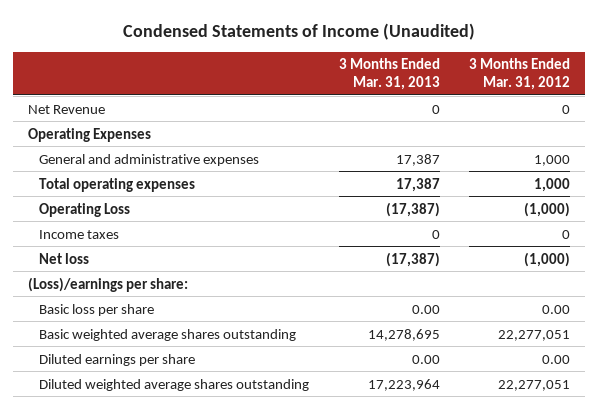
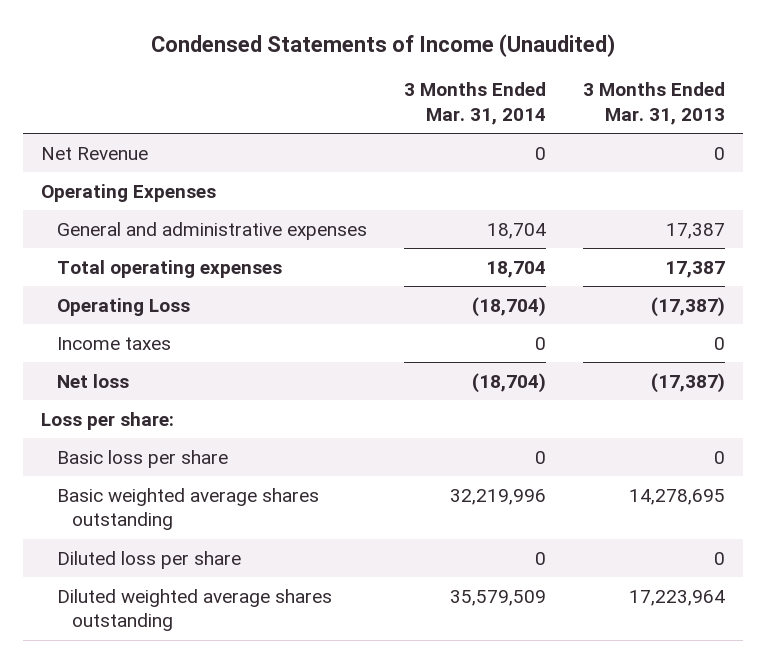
- | 3 Months Ended Mar. 31, 2013 | 3 Months Ended Mar. 31, 2012
+ | 3 Months Ended Mar. 31, 2014 | 3 Months Ended Mar. 31, 2013
- (Loss)/earnings per share:
- Basic loss per share | 0.00 | 0.00
+ Loss per share:
+ Basic loss per share | 0 | 0
- Diluted earnings per share | 0.00 | 0.00
+ Diluted loss per share | 0 | 0

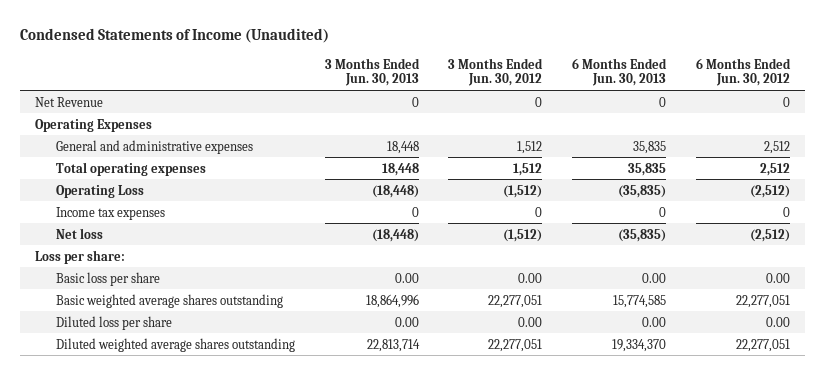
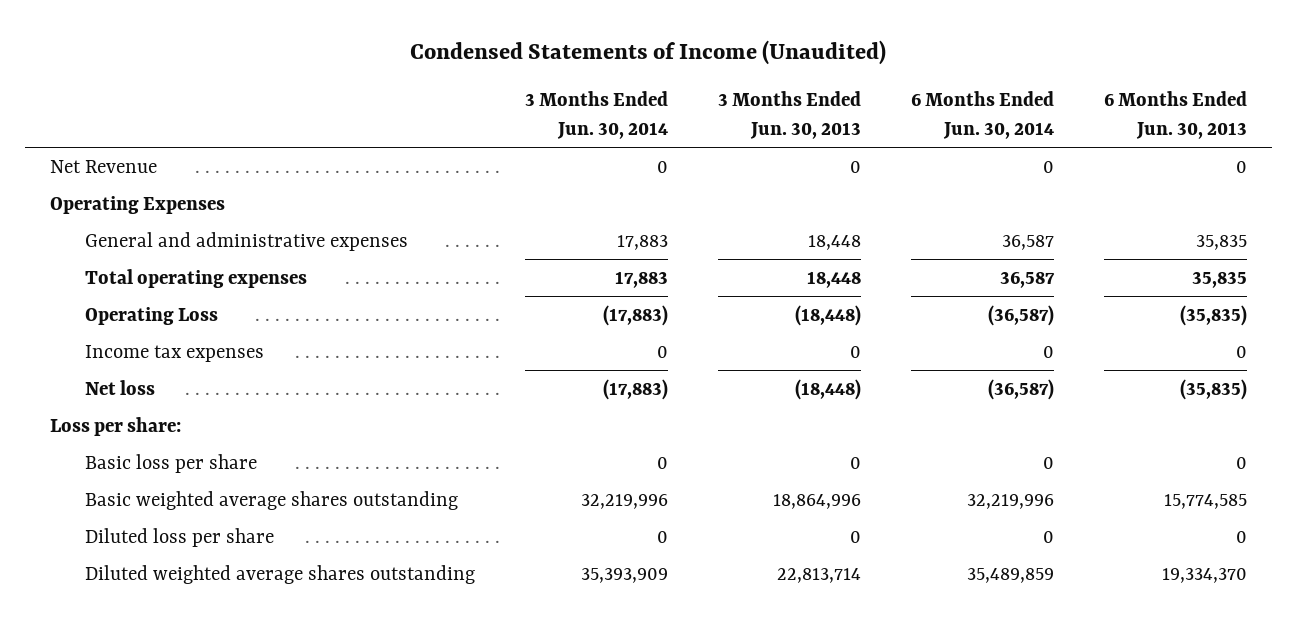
- | 3 Months Ended Jun. 30, 2013 | 3 Months Ended Jun. 30, 2012 | 6 Months Ended Jun. 30, 2013 | 6 Months Ended Jun. 30, 2012
+ | 3 Months Ended Jun. 30, 2014 | 3 Months Ended Jun. 30, 2013 | 6 Months Ended Jun. 30, 2014 | 6 Months Ended Jun. 30, 2013
- Basic loss per share | 0.00 | 0.00 | 0.00 | 0.00
+ Basic loss per share | 0 | 0 | 0 | 0
- Diluted loss per share | 0.00 | 0.00 | 0.00 | 0.00
+ Diluted loss per share | 0 | 0 | 0 | 0

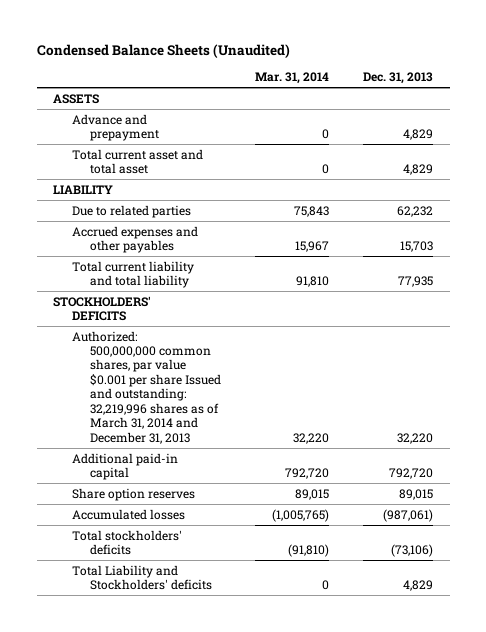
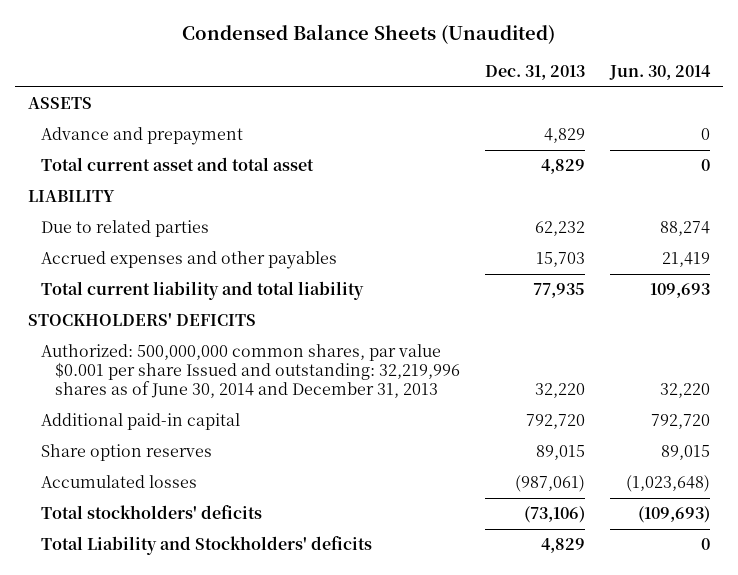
- | Mar. 31, 2014 | Dec. 31, 2013
+ | Dec. 31, 2013 | Jun. 30, 2014
- Authorized: 500,000,000 common shares, par value $0.001 per share Issued and outstanding: 32,219,996 shares as of March 31, 2014 and December 31, 2013 | 32,220 | 32,220
+ Authorized: 500,000,000 common shares, par value $0.001 per share Issued and outstanding: 32,219,996 shares as of June 30, 2014 and December 31, 2013 | 32,220 | 32,220

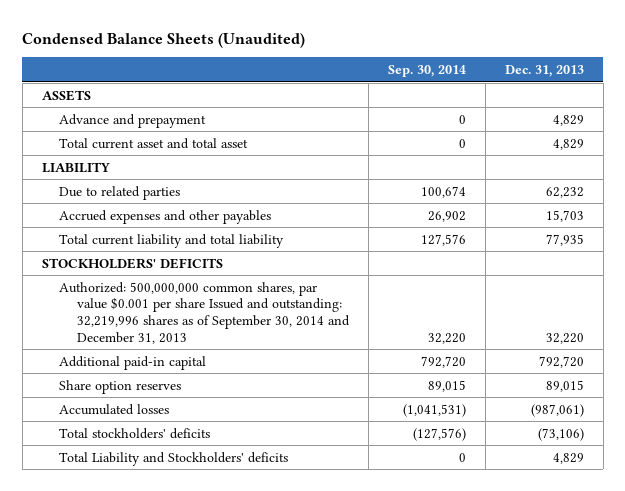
- | Dec. 31, 2013 | Jun. 30, 2014
+ | Sep. 30, 2014 | Dec. 31, 2013
- Authorized: 500,000,000 common shares, par value $0.001 per share Issued and outstanding: 32,219,996 shares as of June 30, 2014 and December 31, 2013 | 32,220 | 32,220
+ Authorized: 500,000,000 common shares, par value $0.001 per share Issued and outstanding: 32,219,996 shares as of September 30, 2014 and December 31, 2013 | 32,220 | 32,220

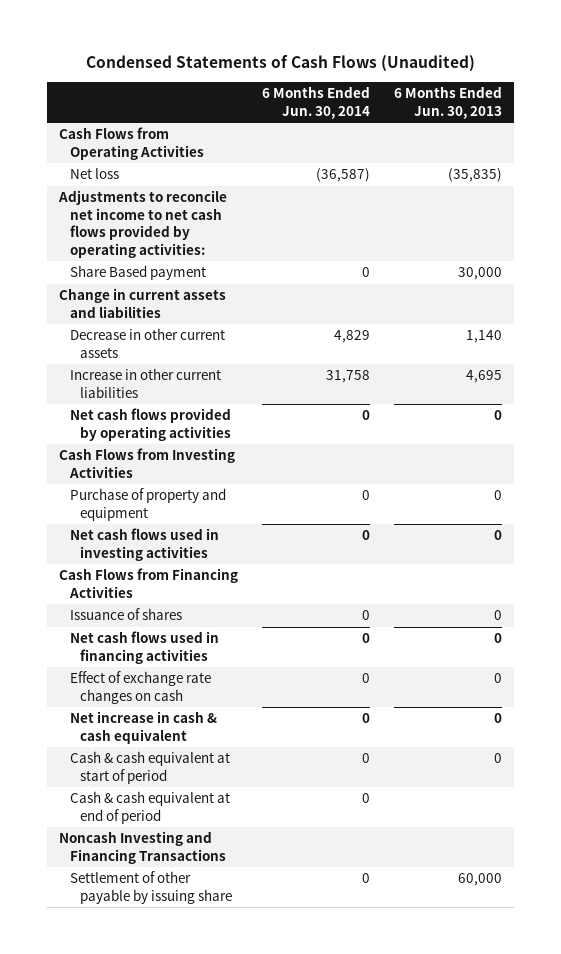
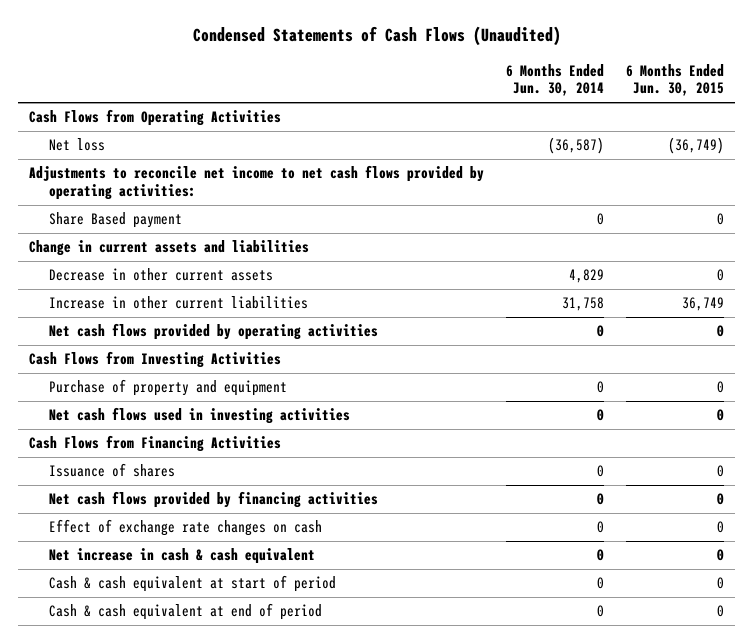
- | 6 Months Ended Jun. 30, 2014 | 6 Months Ended Jun. 30, 2013
+ | 6 Months Ended Jun. 30, 2014 | 6 Months Ended Jun. 30, 2015
- Net cash flows used in financing activities | 0 | 0
+ Net cash flows provided by financing activities | 0 | 0
- Noncash Investing and Financing Transactions
- Settlement of other payable by issuing share | 0 | 60,000

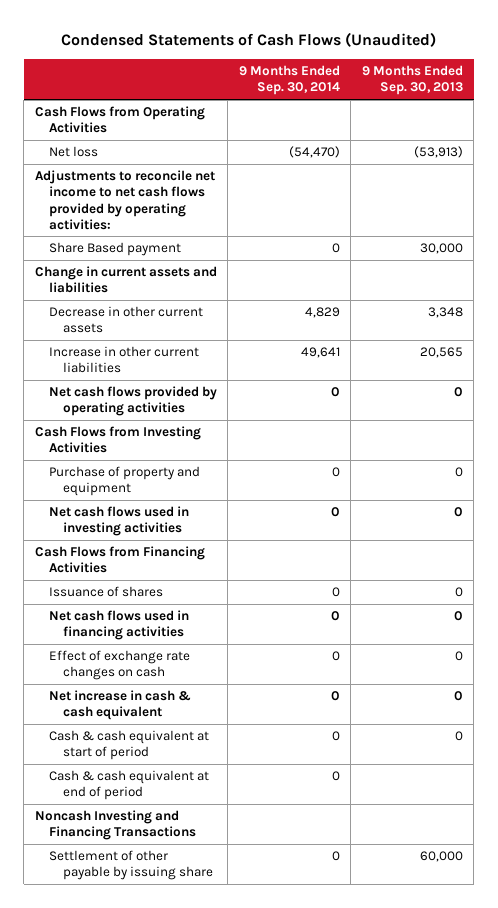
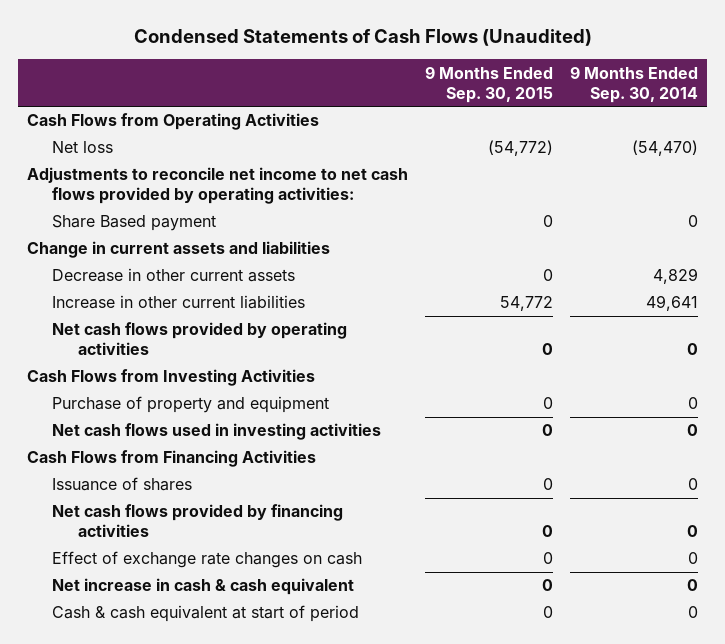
- | 9 Months Ended Sep. 30, 2014 | 9 Months Ended Sep. 30, 2013
+ | 9 Months Ended Sep. 30, 2015 | 9 Months Ended Sep. 30, 2014
- Net cash flows used in financing activities | 0 | 0
+ Net cash flows provided by financing activities | 0 | 0
- Cash & cash equivalent at end of period | 0 |
- Noncash Investing and Financing Transactions
- Settlement of other payable by issuing share | 0 | 60,000

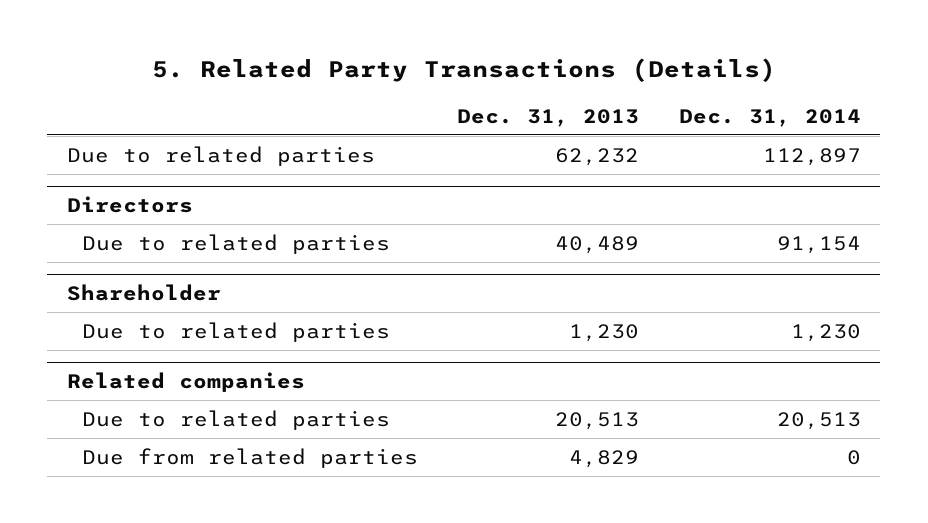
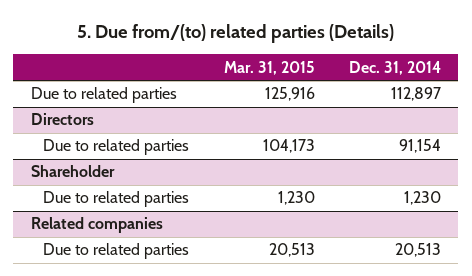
- 5. Related Party Transactions (Details)
+ 5. Due from/(to) related parties (Details)
- | Dec. 31, 2013 | Dec. 31, 2014
+ | Mar. 31, 2015 | Dec. 31, 2014
@ Related companies
- Due from related parties | 4,829 | 0

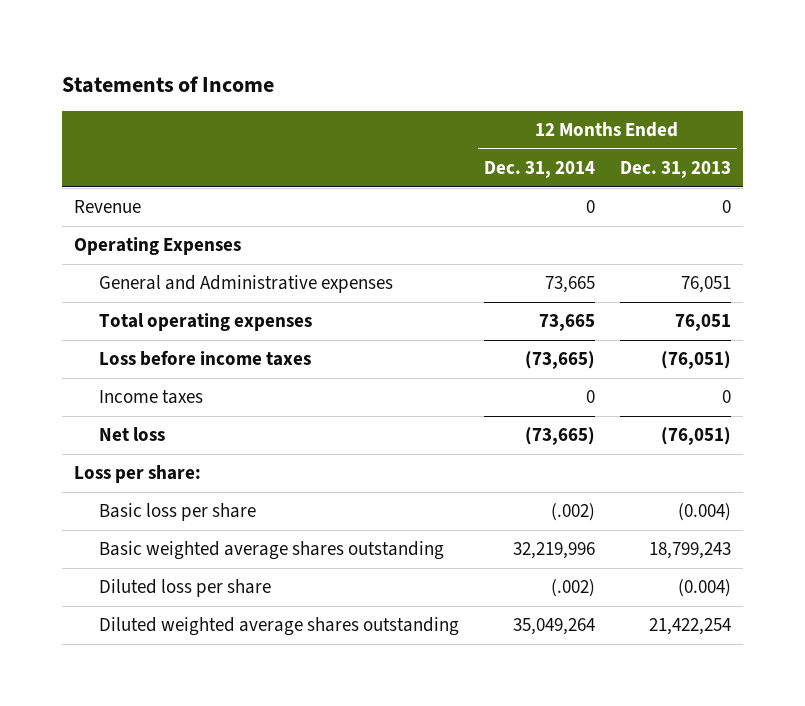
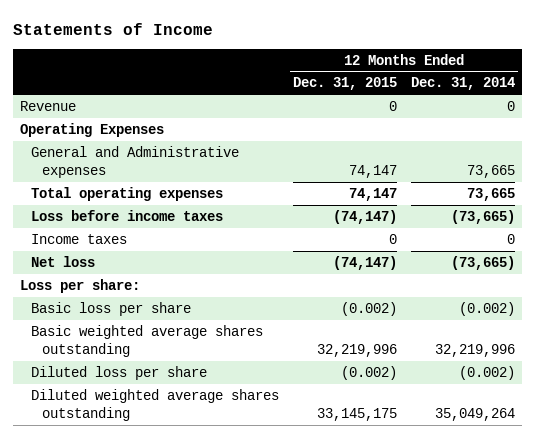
- | 12 Months Ended Dec. 31, 2014 | 12 Months Ended Dec. 31, 2013
+ | 12 Months Ended Dec. 31, 2015 | 12 Months Ended Dec. 31, 2014
- Basic loss per share | (.002) | (0.004)
+ Basic loss per share | (0.002) | (0.002)
- Diluted loss per share | (.002) | (0.004)
+ Diluted loss per share | (0.002) | (0.002)

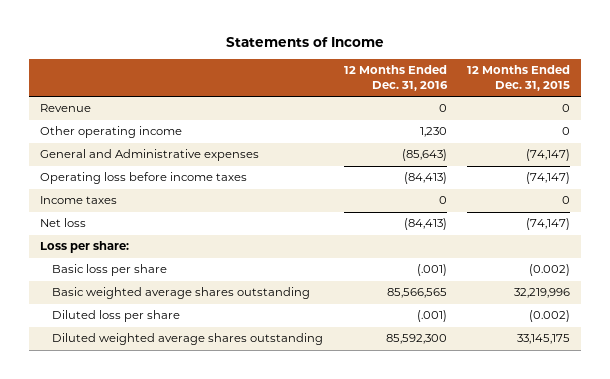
- | 12 Months Ended Dec. 31, 2015 | 12 Months Ended Dec. 31, 2014
+ | 12 Months Ended Dec. 31, 2016 | 12 Months Ended Dec. 31, 2015
- Operating Expenses
- General and Administrative expenses | 74,147 | 73,665
- Total operating expenses | 74,147 | 73,665
- Loss before income taxes | (74,147) | (73,665)
+ Other operating income | 1,230 | 0
+ General and Administrative expenses | (85,643) | (74,147)
+ Operating loss before income taxes | (84,413) | (74,147)

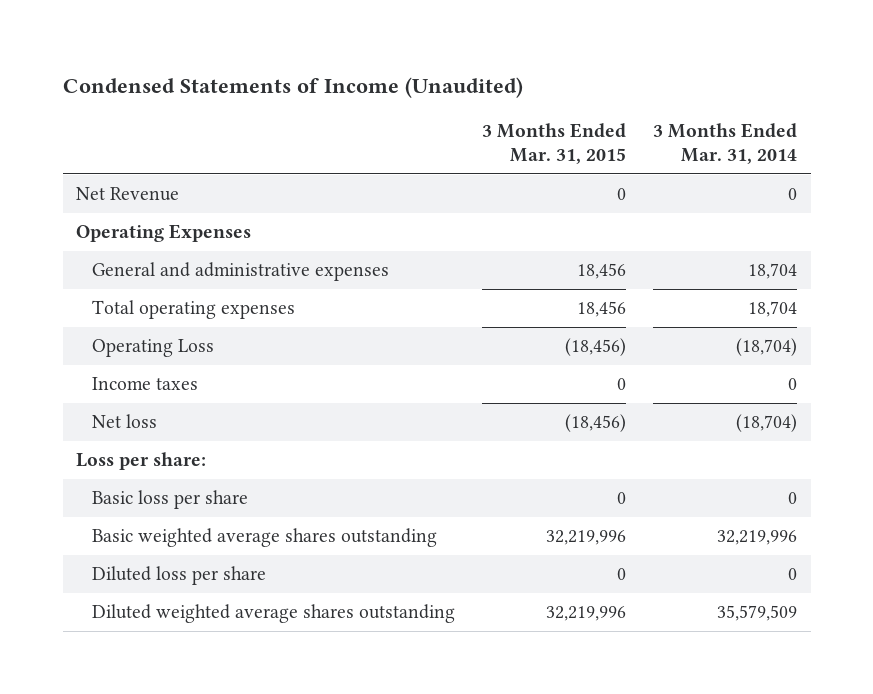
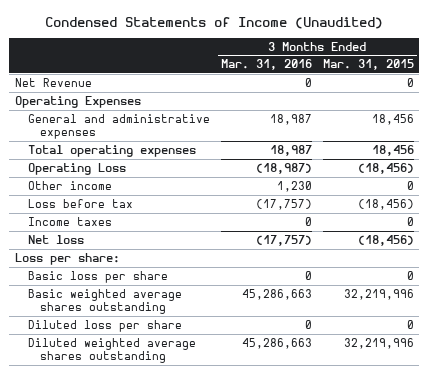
- | 3 Months Ended Mar. 31, 2015 | 3 Months Ended Mar. 31, 2014
+ | 3 Months Ended Mar. 31, 2016 | 3 Months Ended Mar. 31, 2015
+ Other income | 1,230 | 0
+ Loss before tax | (17,757) | (18,456)

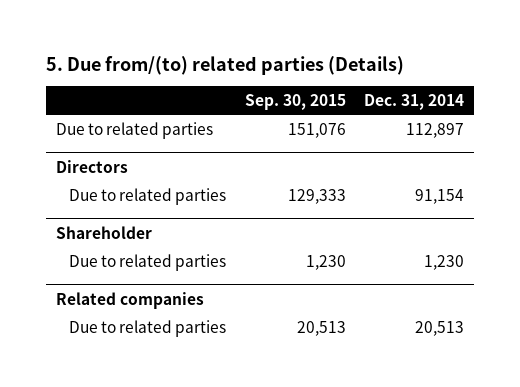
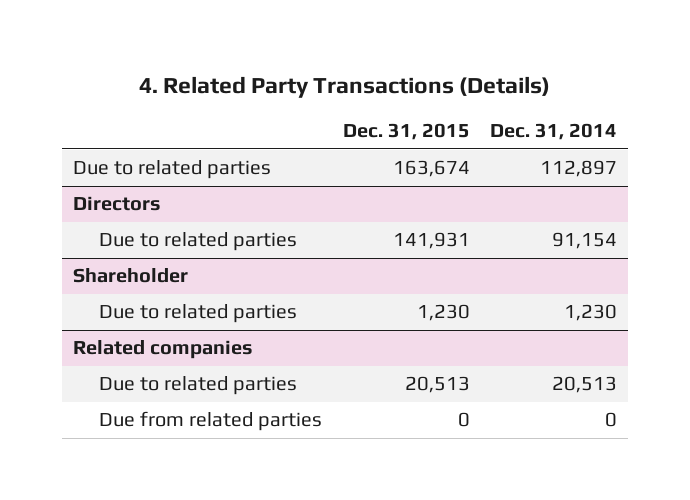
- 5. Due from/(to) related parties (Details)
+ 4. Related Party Transactions (Details)
- | Sep. 30, 2015 | Dec. 31, 2014
+ | Dec. 31, 2015 | Dec. 31, 2014
@ Related companies
+ Due from related parties | 0 | 0

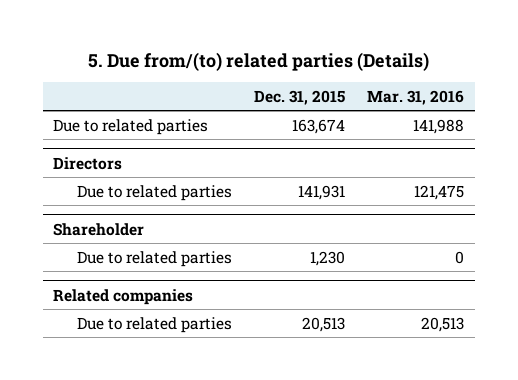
- 4. Related Party Transactions (Details)
+ 5. Due from/(to) related parties (Details)
- | Dec. 31, 2015 | Dec. 31, 2014
+ | Dec. 31, 2015 | Mar. 31, 2016
@ Related companies
- Due from related parties | 0 | 0

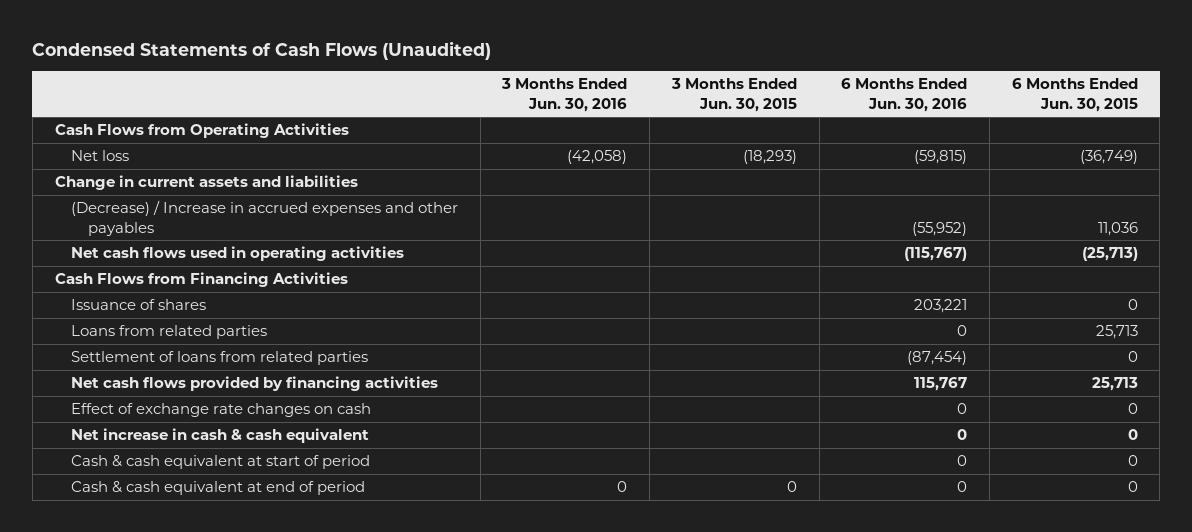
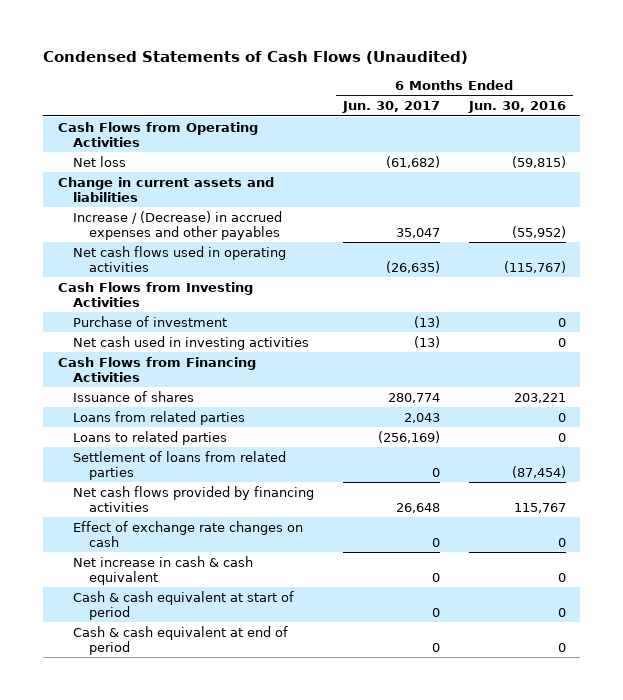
- | 3 Months Ended Jun. 30, 2016 | 3 Months Ended Jun. 30, 2015 | 6 Months Ended Jun. 30, 2016 | 6 Months Ended Jun. 30, 2015
+ | 6 Months Ended Jun. 30, 2017 | 6 Months Ended Jun. 30, 2016
- (Decrease) / Increase in accrued expenses and other payables | | | (55,952) | 11,036
+ Increase / (Decrease) in accrued expenses and other payables | 35,047 | (55,952)
+ Cash Flows from Investing Activities
+ Purchase of investment | (13) | 0
+ Net cash used in investing activities | (13) | 0
+ Loans to related parties | (256,169) | 0

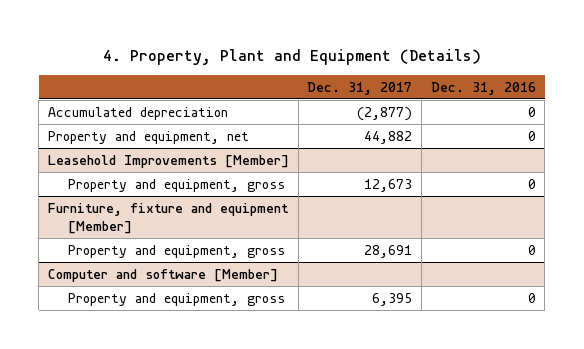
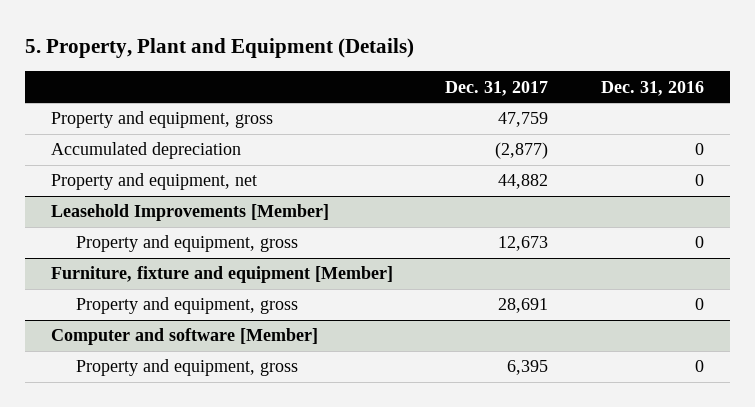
- 4. Property, Plant and Equipment (Details)
+ 5. Property, Plant and Equipment (Details)
+ Property and equipment, gross | 47,759 |

